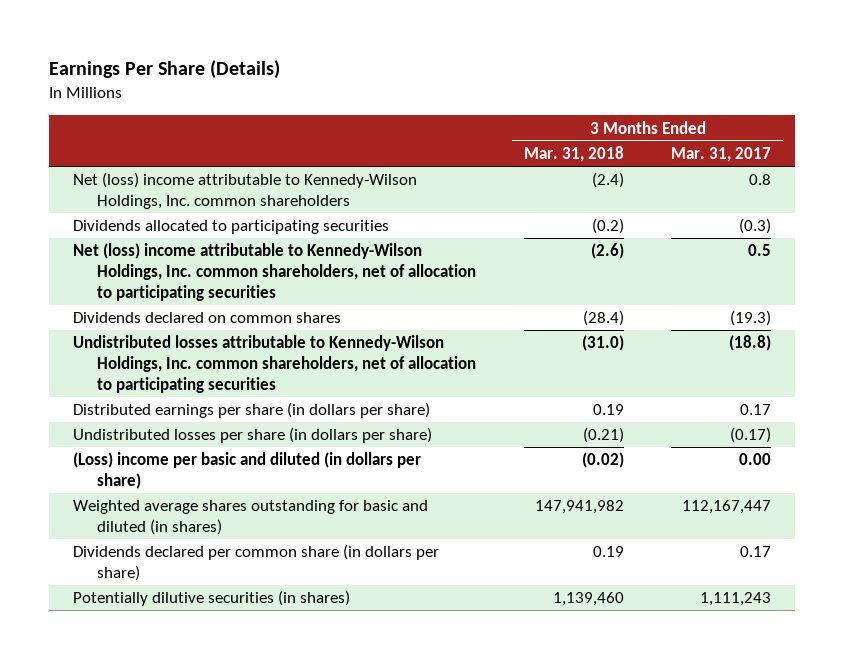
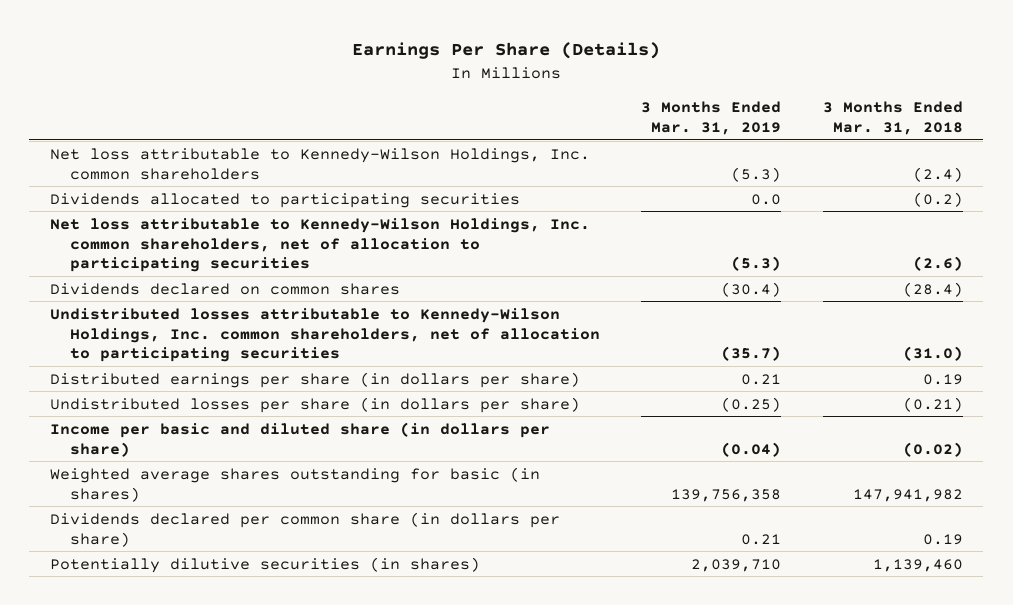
- | 3 Months Ended Mar. 31, 2018 | 3 Months Ended Mar. 31, 2017
+ | 3 Months Ended Mar. 31, 2019 | 3 Months Ended Mar. 31, 2018
- Net (loss) income attributable to Kennedy-Wilson Holdings, Inc. common shareholders | (2.4) | 0.8
+ Net loss attributable to Kennedy-Wilson Holdings, Inc. common shareholders | (5.3) | (2.4)
- Net (loss) income attributable to Kennedy-Wilson Holdings, Inc. common shareholders, net of allocation to participating securities | (2.6) | 0.5
+ Net loss attributable to Kennedy-Wilson Holdings, Inc. common shareholders, net of allocation to participating securities | (5.3) | (2.6)
- (Loss) income per basic and diluted (in dollars per share) | (0.02) | 0.00
- Weighted average shares outstanding for basic and diluted (in shares) | 147,941,982 | 112,167,447
+ Income per basic and diluted share (in dollars per share) | (0.04) | (0.02)
+ Weighted average shares outstanding for basic (in shares) | 139,756,358 | 147,941,982

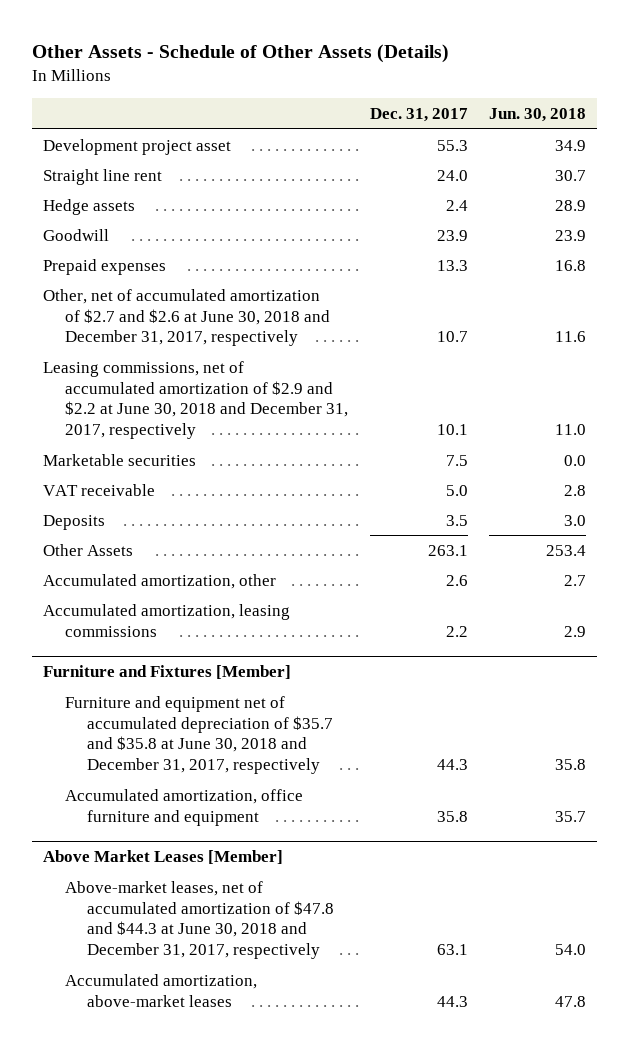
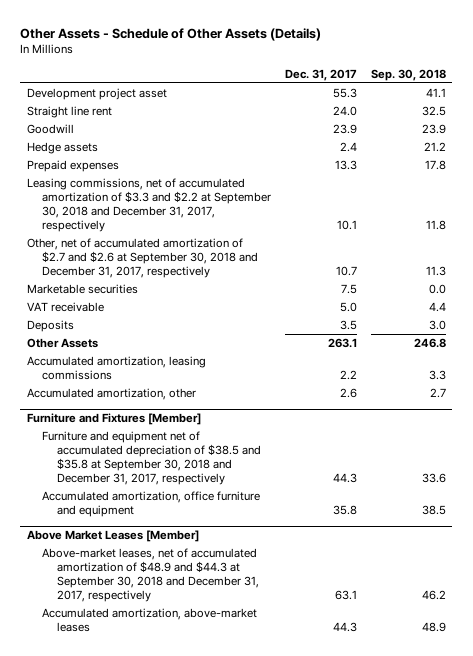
- | Dec. 31, 2017 | Jun. 30, 2018
+ | Dec. 31, 2017 | Sep. 30, 2018
moved down: Hedge assets | 2.4 | 21.2
- Other, net of accumulated amortization of $2.7 and $2.6 at June 30, 2018 and December 31, 2017, respectively | 10.7 | 11.6
- Leasing commissions, net of accumulated amortization of $2.9 and $2.2 at June 30, 2018 and December 31, 2017, respectively | 10.1 | 11.0
+ Leasing commissions, net of accumulated amortization of $3.3 and $2.2 at September 30, 2018 and December 31, 2017, respectively | 10.1 | 11.8
+ Other, net of accumulated amortization of $2.7 and $2.6 at September 30, 2018 and December 31, 2017, respectively | 10.7 | 11.3
moved down: Accumulated amortization, other | 2.6 | 2.7
@ Furniture and Fixtures [Member]
- Furniture and equipment net of accumulated depreciation of $35.7 and $35.8 at June 30, 2018 and December 31, 2017, respectively | 44.3 | 35.8
+ Furniture and equipment net of accumulated depreciation of $38.5 and $35.8 at September 30, 2018 and December 31, 2017, respectively | 44.3 | 33.6
@ Above Market Leases [Member]
- Above-market leases, net of accumulated amortization of $47.8 and $44.3 at June 30, 2018 and December 31, 2017, respectively | 63.1 | 54.0
+ Above-market leases, net of accumulated amortization of $48.9 and $44.3 at September 30, 2018 and December 31, 2017, respectively | 63.1 | 46.2

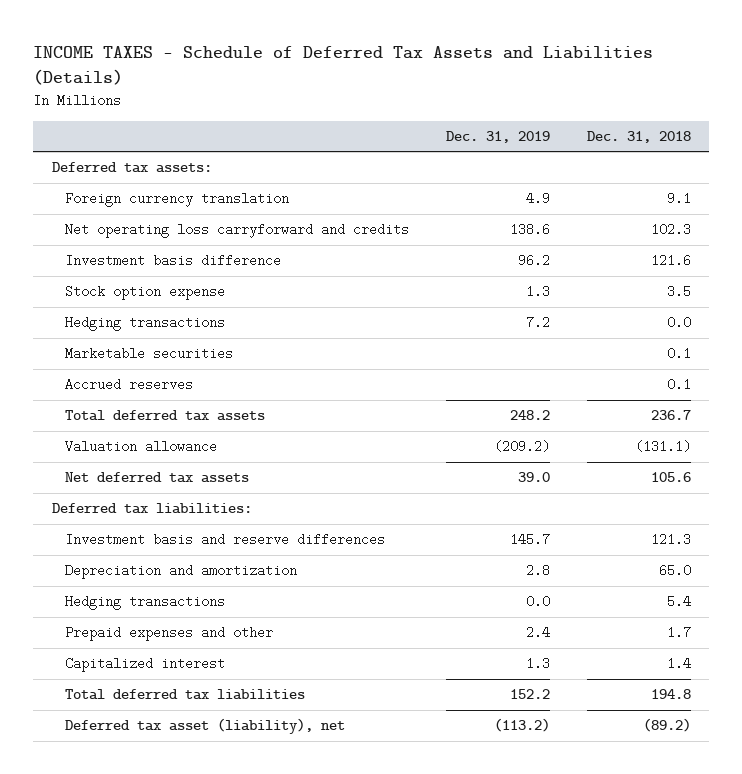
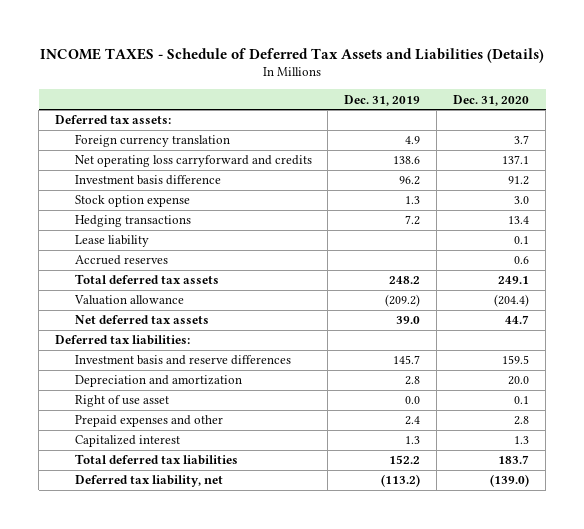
- | Dec. 31, 2019 | Dec. 31, 2018
+ | Dec. 31, 2019 | Dec. 31, 2020
- Marketable securities | | 0.1
+ Lease liability | | 0.1
- Hedging transactions | 0.0 | 5.4
+ Right of use asset | 0.0 | 0.1
- Deferred tax asset (liability), net | (113.2) | (89.2)
+ Deferred tax liability, net | (113.2) | (139.0)

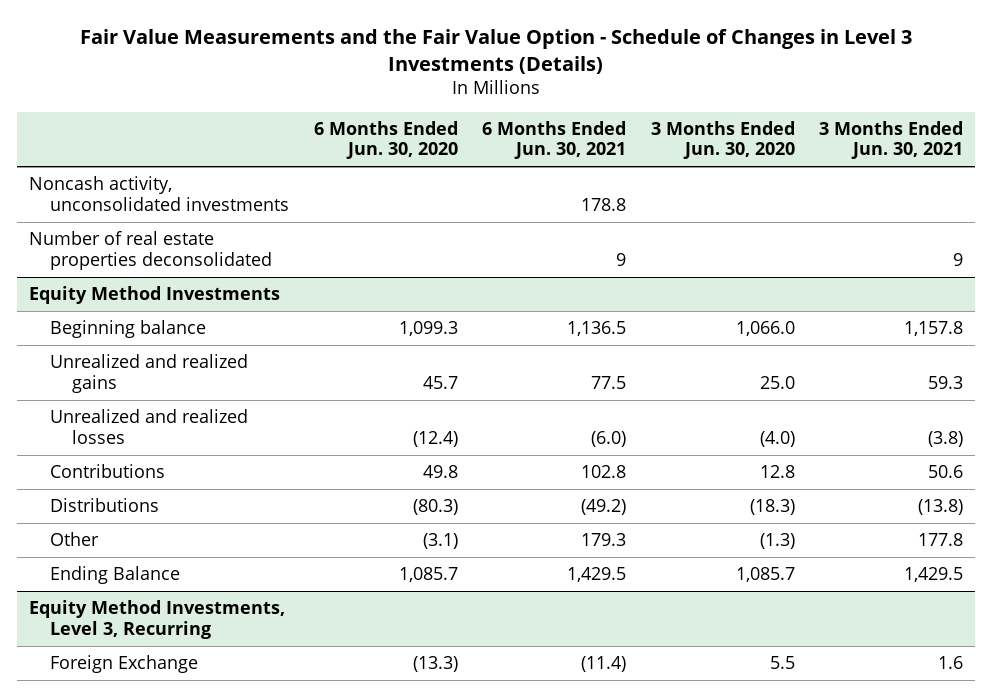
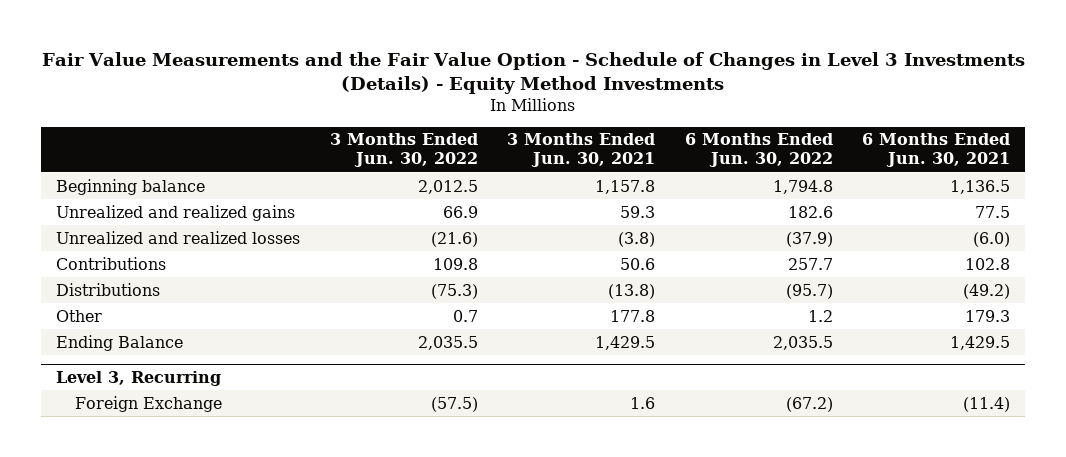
- Fair Value Measurements and the Fair Value Option - Schedule of Changes in Level 3 Investments (Details)
+ Fair Value Measurements and the Fair Value Option - Schedule of Changes in Level 3 Investments (Details) - Equity Method Investments
- | 6 Months Ended Jun. 30, 2020 | 6 Months Ended Jun. 30, 2021 | 3 Months Ended Jun. 30, 2020 | 3 Months Ended Jun. 30, 2021
+ | 3 Months Ended Jun. 30, 2022 | 3 Months Ended Jun. 30, 2021 | 6 Months Ended Jun. 30, 2022 | 6 Months Ended Jun. 30, 2021
- Noncash activity, unconsolidated investments | | 178.8 | |
- Number of real estate properties deconsolidated | | 9 | | 9
- Equity Method Investments
- Equity Method Investments, Level 3, Recurring
+ Level 3, Recurring

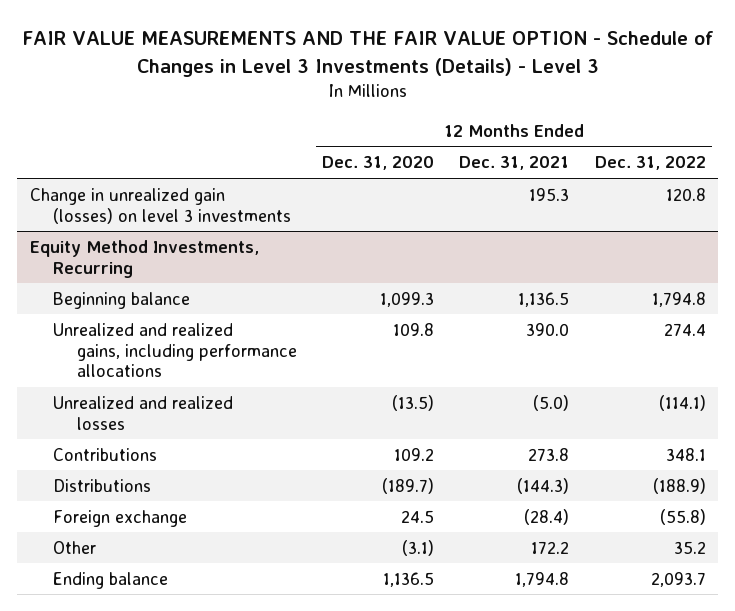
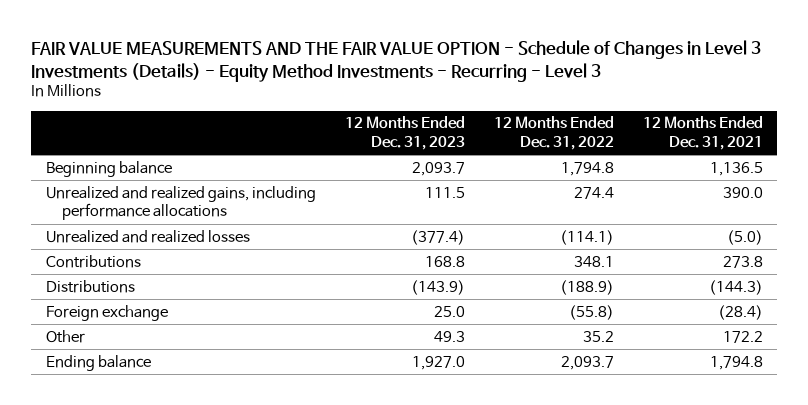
- FAIR VALUE MEASUREMENTS AND THE FAIR VALUE OPTION - Schedule of Changes in Level 3 Investments (Details) - Level 3
+ FAIR VALUE MEASUREMENTS AND THE FAIR VALUE OPTION - Schedule of Changes in Level 3 Investments (Details) - Equity Method Investments - Recurring - Level 3
- | 12 Months Ended Dec. 31, 2020 | 12 Months Ended Dec. 31, 2021 | 12 Months Ended Dec. 31, 2022
+ | 12 Months Ended Dec. 31, 2023 | 12 Months Ended Dec. 31, 2022 | 12 Months Ended Dec. 31, 2021
- Change in unrealized gain (losses) on level 3 investments | | 195.3 | 120.8
- Equity Method Investments, Recurring

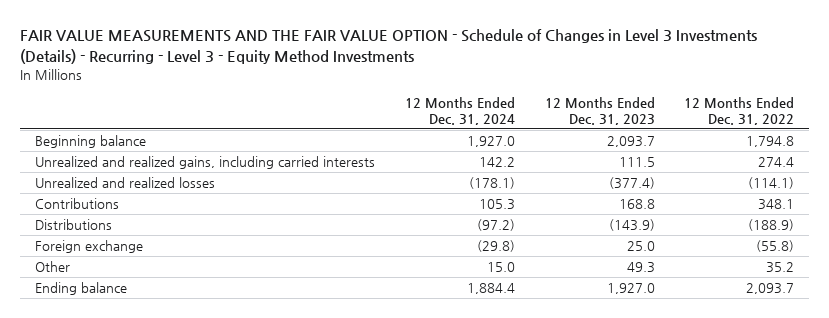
- FAIR VALUE MEASUREMENTS AND THE FAIR VALUE OPTION - Schedule of Changes in Level 3 Investments (Details) - Equity Method Investments - Recurring - Level 3
+ FAIR VALUE MEASUREMENTS AND THE FAIR VALUE OPTION - Schedule of Changes in Level 3 Investments (Details) - Recurring - Level 3 - Equity Method Investments
- | 12 Months Ended Dec. 31, 2023 | 12 Months Ended Dec. 31, 2022 | 12 Months Ended Dec. 31, 2021
+ | 12 Months Ended Dec. 31, 2024 | 12 Months Ended Dec. 31, 2023 | 12 Months Ended Dec. 31, 2022
- Unrealized and realized gains, including performance allocations | 111.5 | 274.4 | 390.0
+ Unrealized and realized gains, including carried interests | 142.2 | 111.5 | 274.4

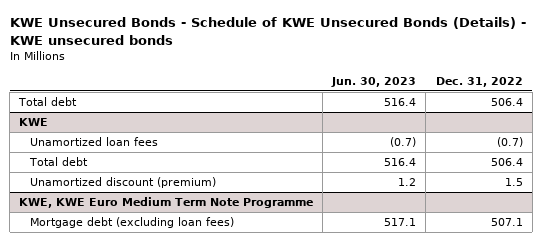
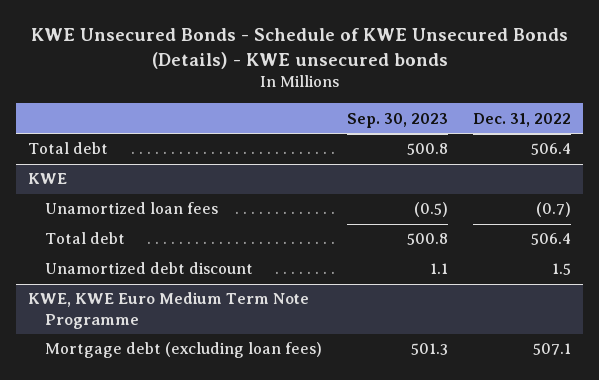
- | Jun. 30, 2023 | Dec. 31, 2022
+ | Sep. 30, 2023 | Dec. 31, 2022
@ KWE
- Unamortized discount (premium) | 1.2 | 1.5
+ Unamortized debt discount | 1.1 | 1.5

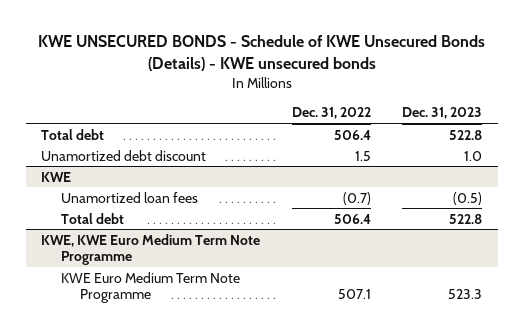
- KWE Unsecured Bonds - Schedule of KWE Unsecured Bonds (Details) - KWE unsecured bonds
+ KWE UNSECURED BONDS - Schedule of KWE Unsecured Bonds (Details) - KWE unsecured bonds
- | Sep. 30, 2023 | Dec. 31, 2022
+ | Dec. 31, 2022 | Dec. 31, 2023
+ Unamortized debt discount | 1.5 | 1.0
@ KWE
- Unamortized debt discount | 1.1 | 1.5
@ KWE, KWE Euro Medium Term Note Programme
- Mortgage debt (excluding loan fees) | 501.3 | 507.1
+ KWE Euro Medium Term Note Programme | 507.1 | 523.3

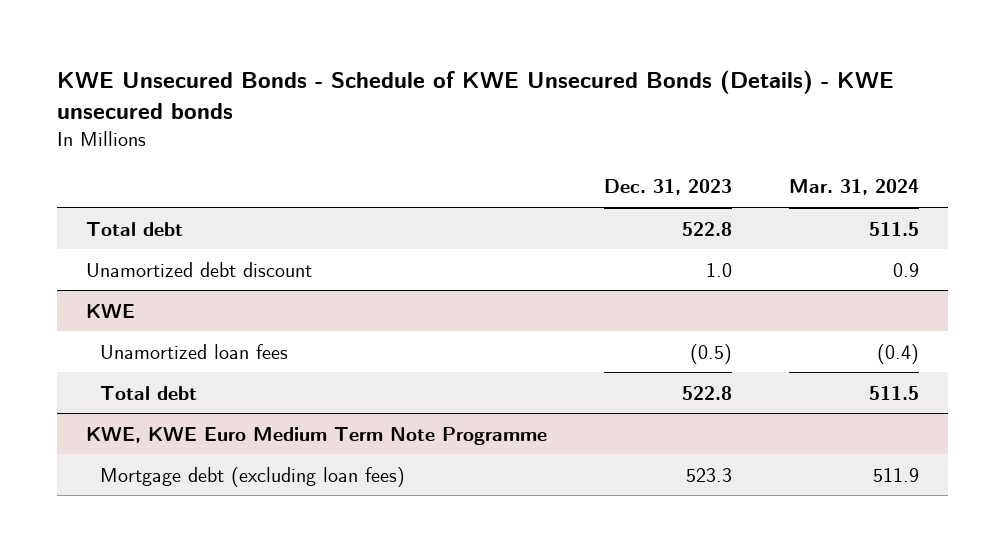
- KWE UNSECURED BONDS - Schedule of KWE Unsecured Bonds (Details) - KWE unsecured bonds
+ KWE Unsecured Bonds - Schedule of KWE Unsecured Bonds (Details) - KWE unsecured bonds
- | Dec. 31, 2022 | Dec. 31, 2023
+ | Dec. 31, 2023 | Mar. 31, 2024
@ KWE, KWE Euro Medium Term Note Programme
- KWE Euro Medium Term Note Programme | 507.1 | 523.3
+ Mortgage debt (excluding loan fees) | 523.3 | 511.9

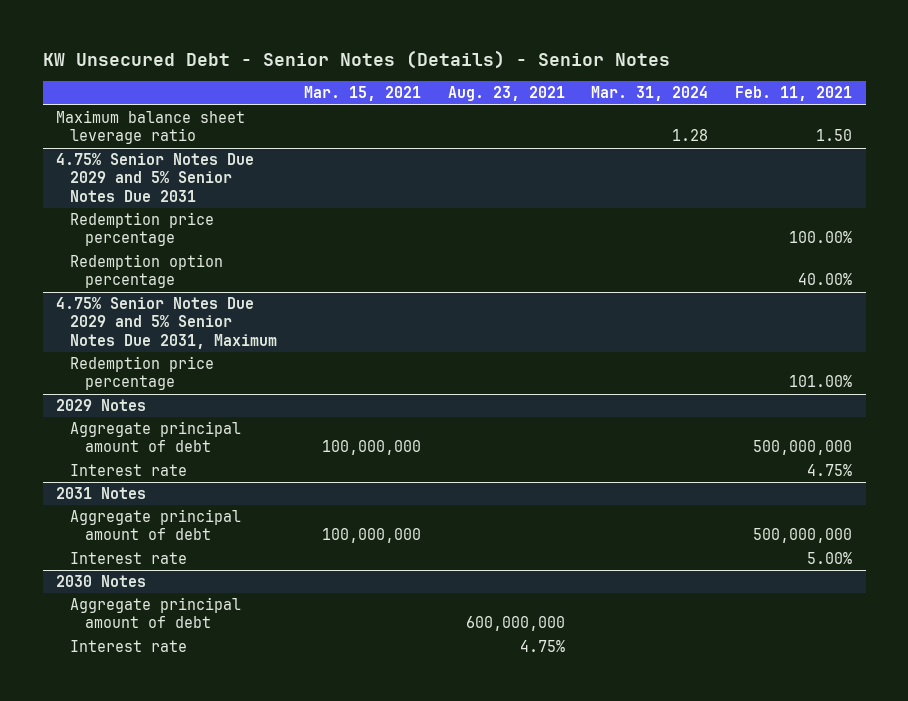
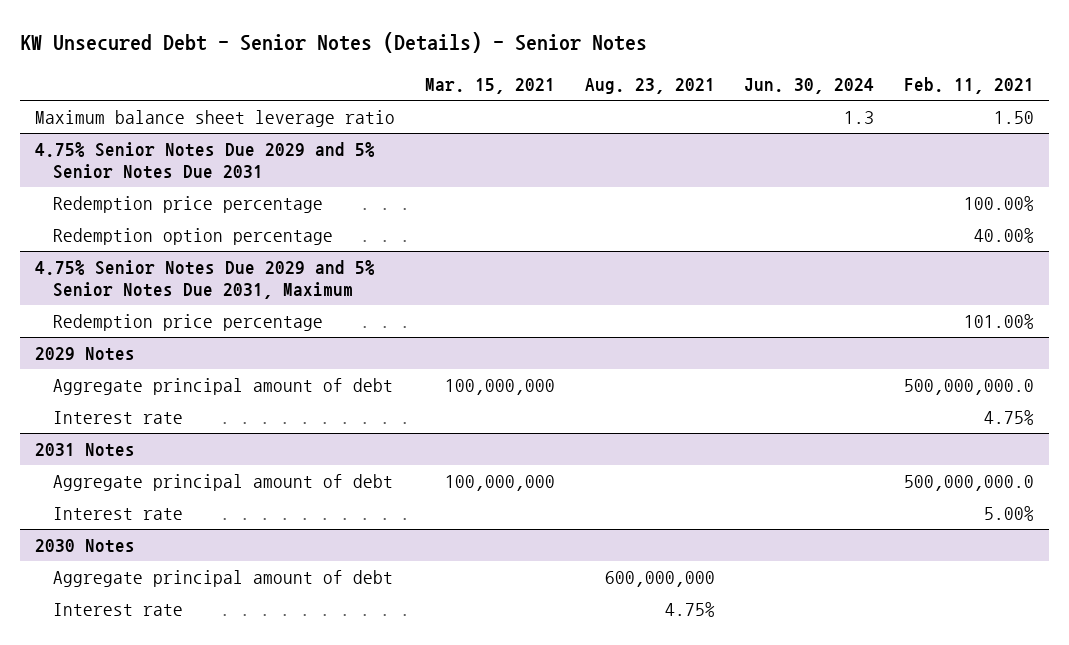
- | Mar. 15, 2021 | Aug. 23, 2021 | Mar. 31, 2024 | Feb. 11, 2021
+ | Mar. 15, 2021 | Aug. 23, 2021 | Jun. 30, 2024 | Feb. 11, 2021
@ 2029 Notes
- Aggregate principal amount of debt | 100,000,000 | | | 500,000,000
+ Aggregate principal amount of debt | 100,000,000 | | | 500,000,000.0
@ 2031 Notes
- Aggregate principal amount of debt | 100,000,000 | | | 500,000,000
+ Aggregate principal amount of debt | 100,000,000 | | | 500,000,000.0

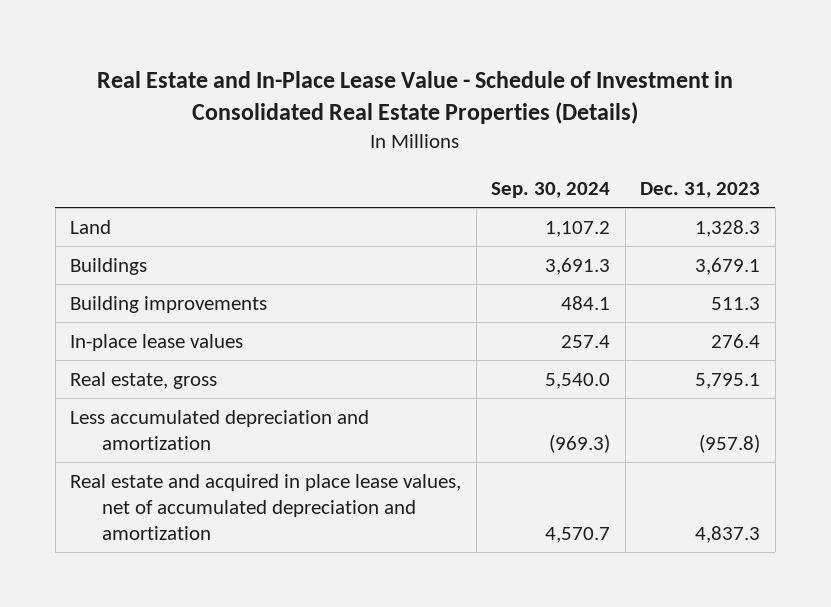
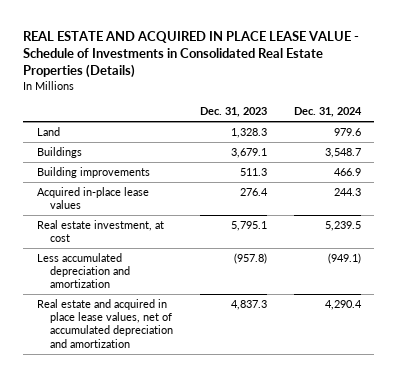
- Real Estate and In-Place Lease Value - Schedule of Investment in Consolidated Real Estate Properties (Details)
+ REAL ESTATE AND ACQUIRED IN PLACE LEASE VALUE - Schedule of Investments in Consolidated Real Estate Properties (Details)
- | Sep. 30, 2024 | Dec. 31, 2023
+ | Dec. 31, 2023 | Dec. 31, 2024
- In-place lease values | 257.4 | 276.4
- Real estate, gross | 5,540.0 | 5,795.1
+ Acquired in-place lease values | 276.4 | 244.3
+ Real estate investment, at cost | 5,795.1 | 5,239.5

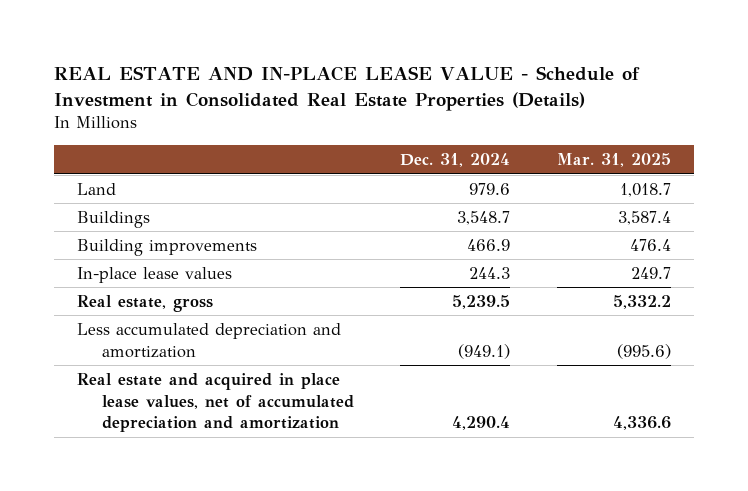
- REAL ESTATE AND ACQUIRED IN PLACE LEASE VALUE - Schedule of Investments in Consolidated Real Estate Properties (Details)
+ REAL ESTATE AND IN-PLACE LEASE VALUE - Schedule of Investment in Consolidated Real Estate Properties (Details)
- | Dec. 31, 2023 | Dec. 31, 2024
+ | Dec. 31, 2024 | Mar. 31, 2025
- Acquired in-place lease values | 276.4 | 244.3
- Real estate investment, at cost | 5,795.1 | 5,239.5
+ In-place lease values | 244.3 | 249.7
+ Real estate, gross | 5,239.5 | 5,332.2

